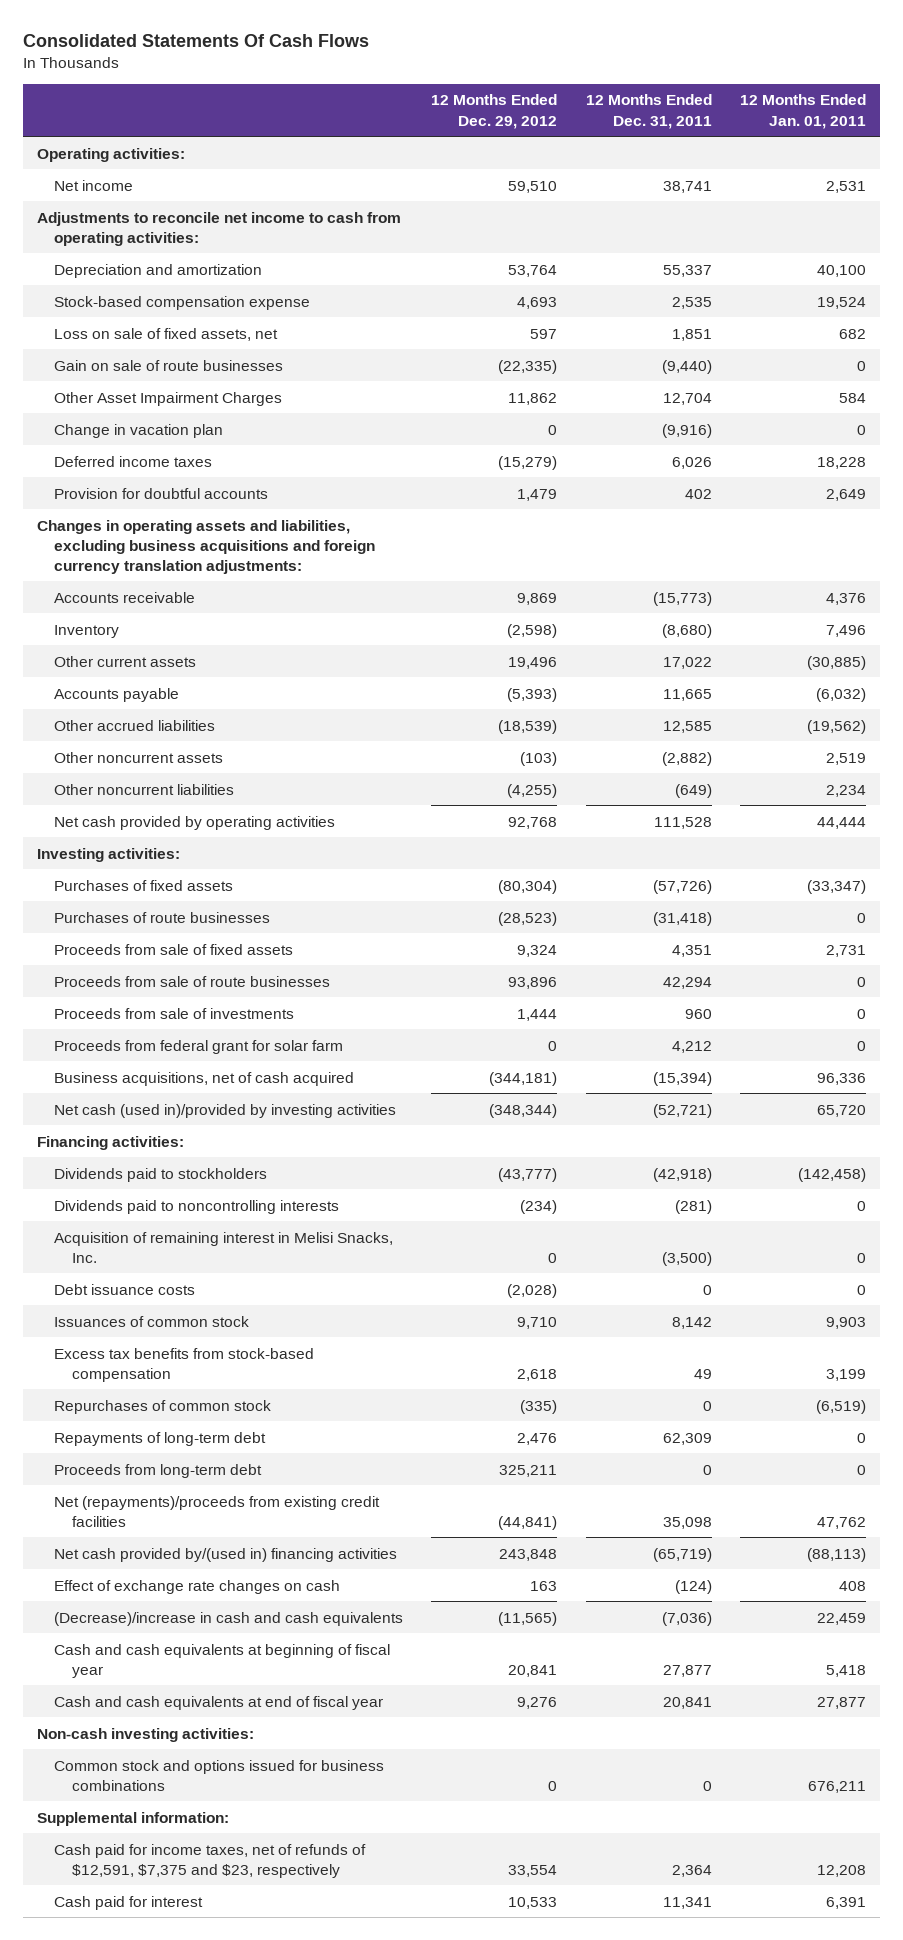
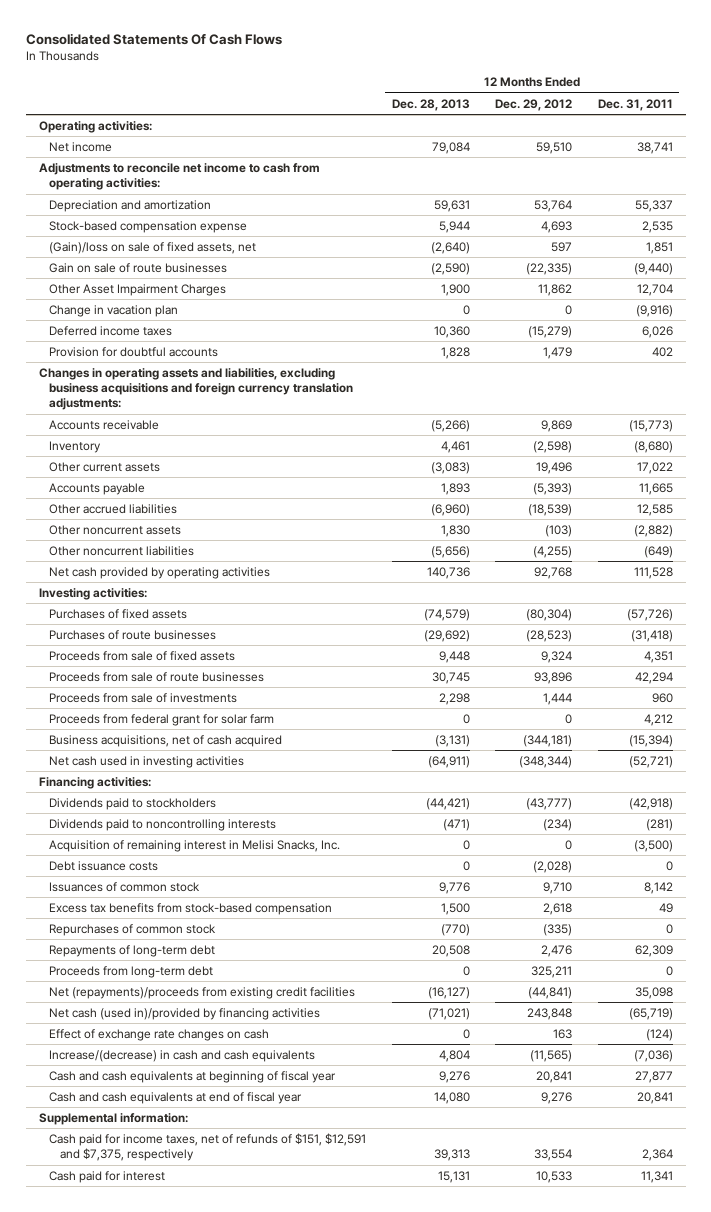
- | 12 Months Ended Dec. 29, 2012 | 12 Months Ended Dec. 31, 2011 | 12 Months Ended Jan. 01, 2011
+ | 12 Months Ended Dec. 28, 2013 | 12 Months Ended Dec. 29, 2012 | 12 Months Ended Dec. 31, 2011
- Loss on sale of fixed assets, net | 597 | 1,851 | 682
+ (Gain)/loss on sale of fixed assets, net | (2,640) | 597 | 1,851
- Net cash (used in)/provided by investing activities | (348,344) | (52,721) | 65,720
+ Net cash used in investing activities | (64,911) | (348,344) | (52,721)
- Net cash provided by/(used in) financing activities | 243,848 | (65,719) | (88,113)
+ Net cash (used in)/provided by financing activities | (71,021) | 243,848 | (65,719)
- (Decrease)/increase in cash and cash equivalents | (11,565) | (7,036) | 22,459
+ Increase/(decrease) in cash and cash equivalents | 4,804 | (11,565) | (7,036)
- Non-cash investing activities:
- Common stock and options issued for business combinations | 0 | 0 | 676,211
- Cash paid for income taxes, net of refunds of $12,591, $7,375 and $23, respectively | 33,554 | 2,364 | 12,208
+ Cash paid for income taxes, net of refunds of $151, $12,591 and $7,375, respectively | 39,313 | 33,554 | 2,364

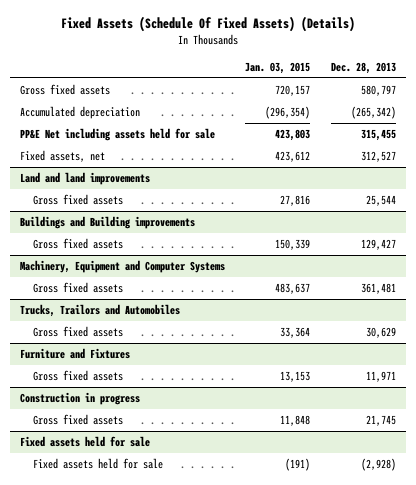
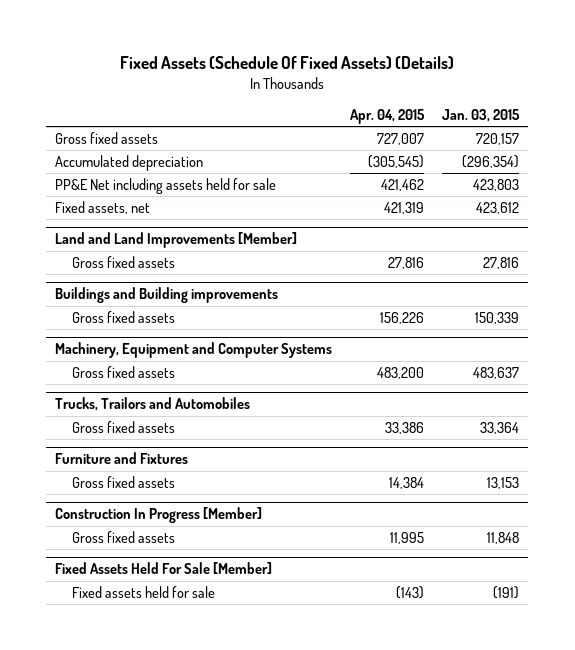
- | Jan. 03, 2015 | Dec. 28, 2013
+ | Apr. 04, 2015 | Jan. 03, 2015
- Land and land improvements
+ Land and Land Improvements [Member]
- Construction in progress
+ Construction In Progress [Member]
- Fixed assets held for sale
+ Fixed Assets Held For Sale [Member]

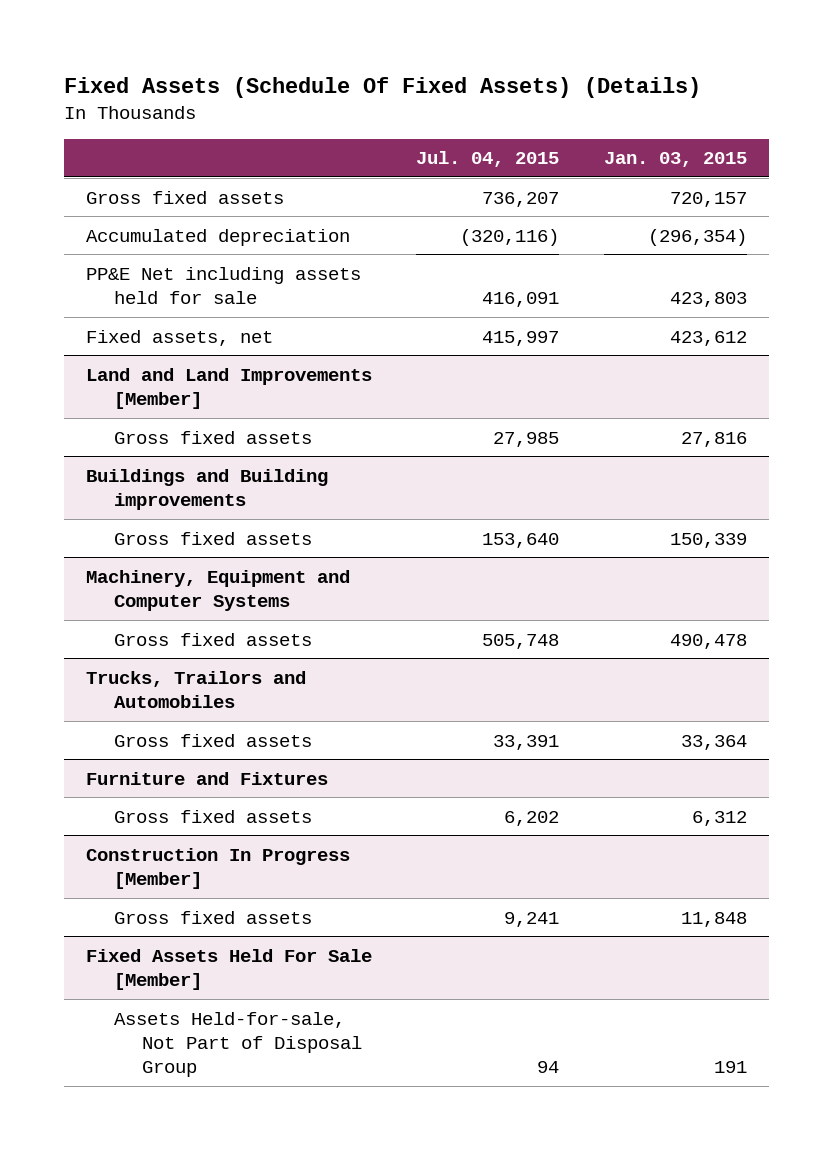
- | Apr. 04, 2015 | Jan. 03, 2015
+ | Jul. 04, 2015 | Jan. 03, 2015
@ Machinery, Equipment and Computer Systems
- Gross fixed assets | 483,200 | 483,637
+ Gross fixed assets | 505,748 | 490,478
@ Furniture and Fixtures
- Gross fixed assets | 14,384 | 13,153
+ Gross fixed assets | 6,202 | 6,312
@ Fixed Assets Held For Sale [Member]
- Fixed assets held for sale | (143) | (191)
+ Assets Held-for-sale, Not Part of Disposal Group | 94 | 191

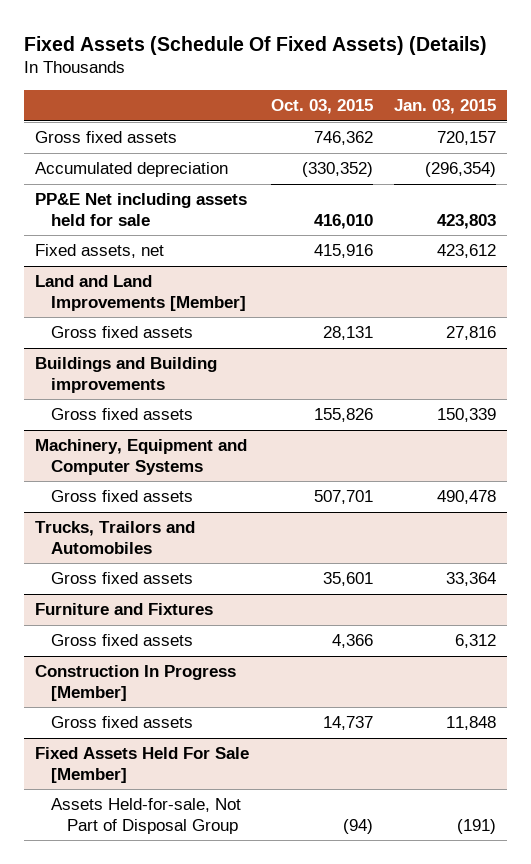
- | Jul. 04, 2015 | Jan. 03, 2015
+ | Oct. 03, 2015 | Jan. 03, 2015
@ Fixed Assets Held For Sale [Member]
- Assets Held-for-sale, Not Part of Disposal Group | 94 | 191
+ Assets Held-for-sale, Not Part of Disposal Group | (94) | (191)

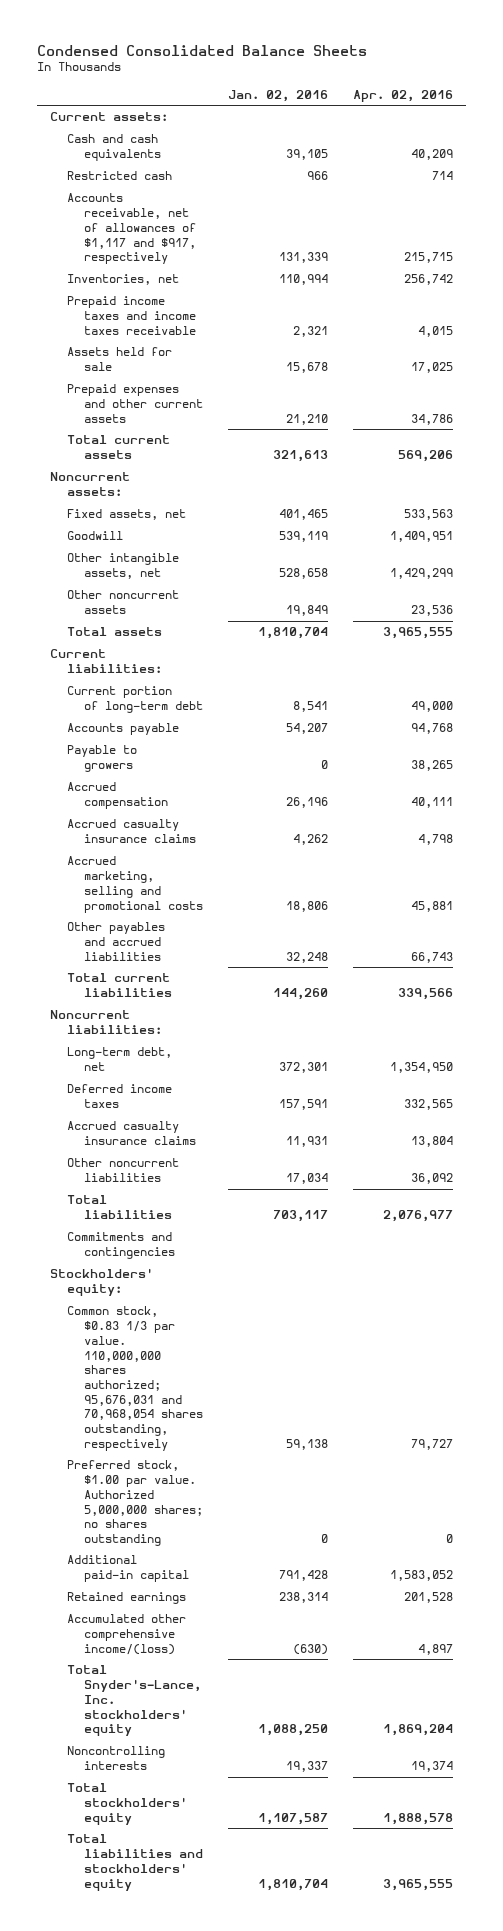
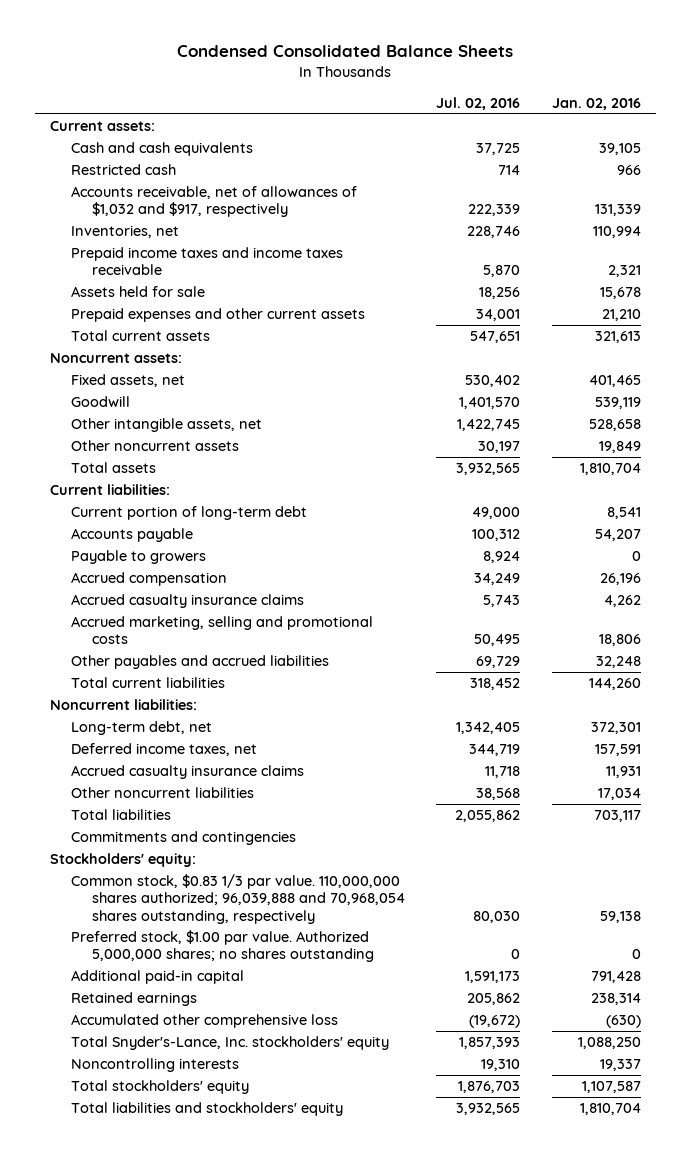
- | Jan. 02, 2016 | Apr. 02, 2016
+ | Jul. 02, 2016 | Jan. 02, 2016
- Accounts receivable, net of allowances of $1,117 and $917, respectively | 131,339 | 215,715
+ Accounts receivable, net of allowances of $1,032 and $917, respectively | 222,339 | 131,339
- Deferred income taxes | 157,591 | 332,565
+ Deferred income taxes, net | 344,719 | 157,591
- Common stock, $0.83 1/3 par value. 110,000,000 shares authorized; 95,676,031 and 70,968,054 shares outstanding, respectively | 59,138 | 79,727
+ Common stock, $0.83 1/3 par value. 110,000,000 shares authorized; 96,039,888 and 70,968,054 shares outstanding, respectively | 80,030 | 59,138
- Accumulated other comprehensive income/(loss) | (630) | 4,897
+ Accumulated other comprehensive loss | (19,672) | (630)

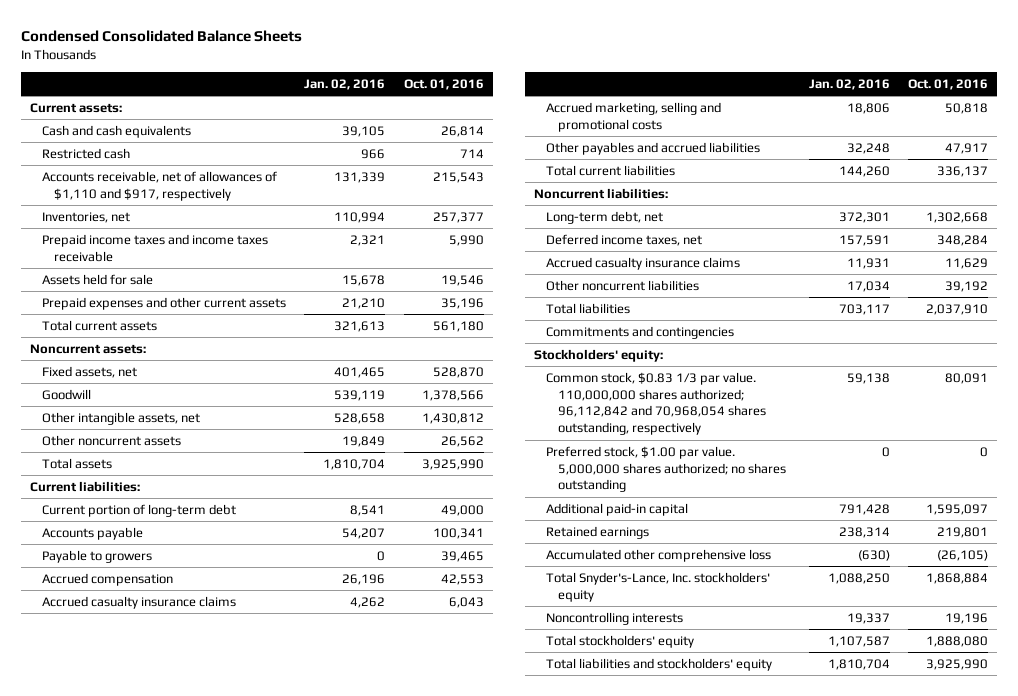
- | Jul. 02, 2016 | Jan. 02, 2016
+ | Jan. 02, 2016 | Oct. 01, 2016
- Accounts receivable, net of allowances of $1,032 and $917, respectively | 222,339 | 131,339
+ Accounts receivable, net of allowances of $1,110 and $917, respectively | 131,339 | 215,543
- Common stock, $0.83 1/3 par value. 110,000,000 shares authorized; 96,039,888 and 70,968,054 shares outstanding, respectively | 80,030 | 59,138
- Preferred stock, $1.00 par value. Authorized 5,000,000 shares; no shares outstanding | 0 | 0
+ Common stock, $0.83 1/3 par value. 110,000,000 shares authorized; 96,112,842 and 70,968,054 shares outstanding, respectively | 59,138 | 80,091
+ Preferred stock, $1.00 par value. 5,000,000 shares authorized; no shares outstanding | 0 | 0

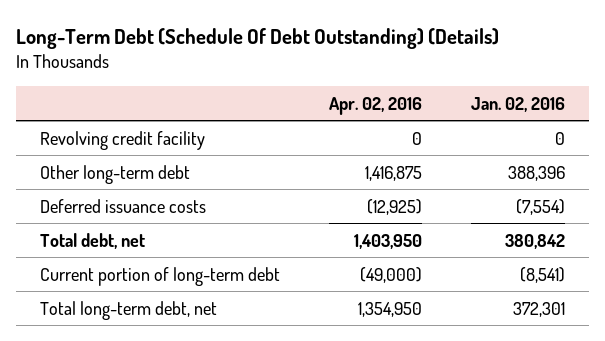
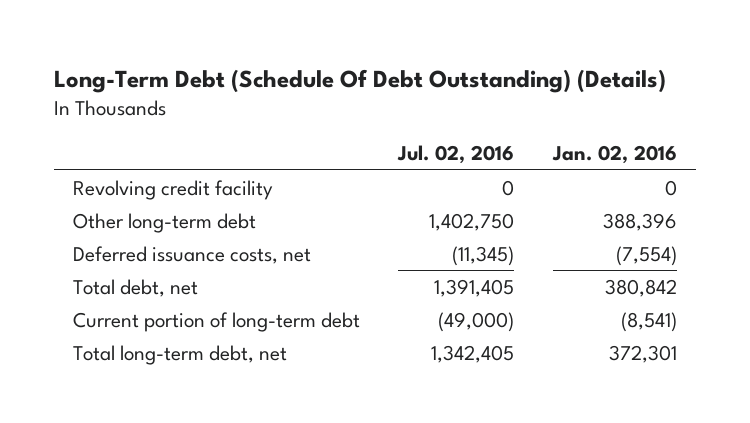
- | Apr. 02, 2016 | Jan. 02, 2016
+ | Jul. 02, 2016 | Jan. 02, 2016
- Deferred issuance costs | (12,925) | (7,554)
+ Deferred issuance costs, net | (11,345) | (7,554)

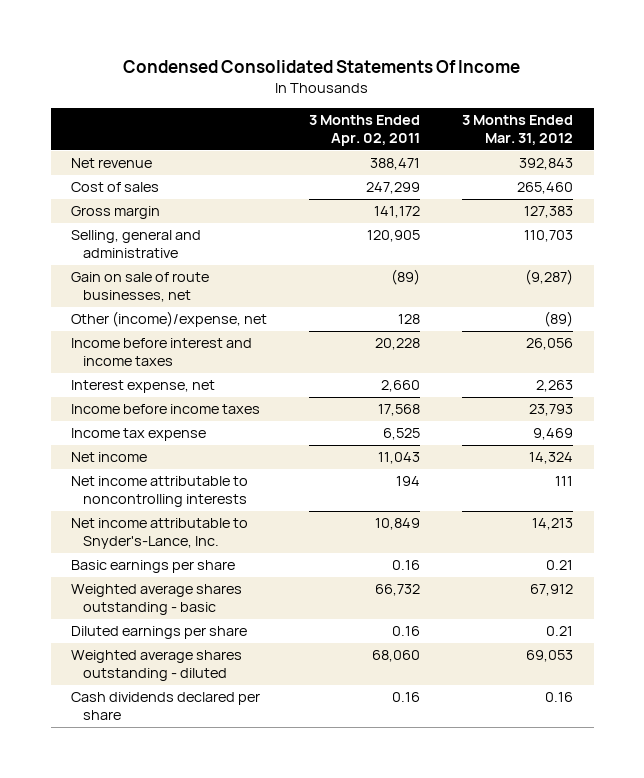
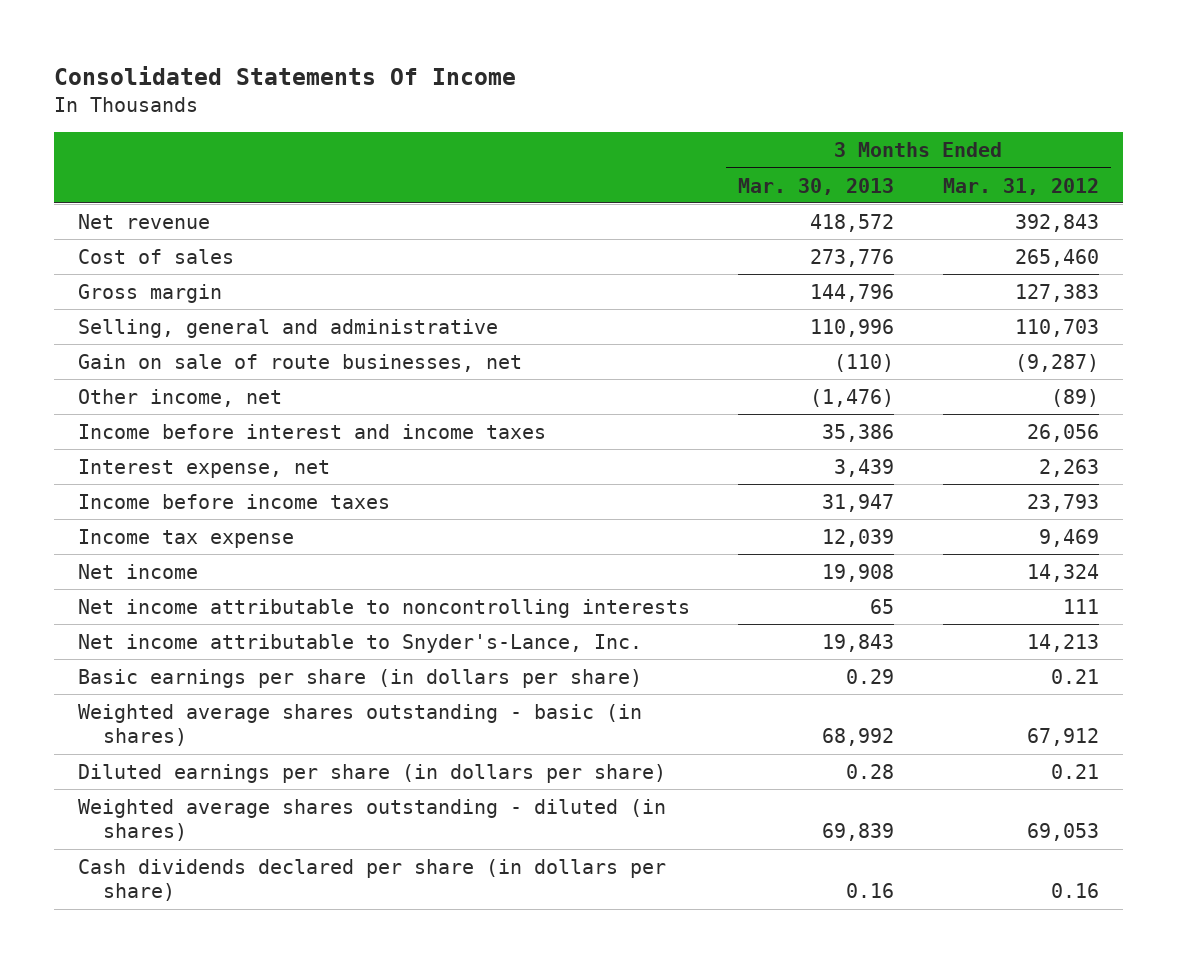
- Condensed Consolidated Statements Of Income
+ Consolidated Statements Of Income
- | 3 Months Ended Apr. 02, 2011 | 3 Months Ended Mar. 31, 2012
+ | 3 Months Ended Mar. 30, 2013 | 3 Months Ended Mar. 31, 2012
- Other (income)/expense, net | 128 | (89)
+ Other income, net | (1,476) | (89)
- Basic earnings per share | 0.16 | 0.21
- Weighted average shares outstanding - basic | 66,732 | 67,912
- Diluted earnings per share | 0.16 | 0.21
- Weighted average shares outstanding - diluted | 68,060 | 69,053
- Cash dividends declared per share | 0.16 | 0.16
+ Basic earnings per share (in dollars per share) | 0.29 | 0.21
+ Weighted average shares outstanding - basic (in shares) | 68,992 | 67,912
+ Diluted earnings per share (in dollars per share) | 0.28 | 0.21
+ Weighted average shares outstanding - diluted (in shares) | 69,839 | 69,053
+ Cash dividends declared per share (in dollars per share) | 0.16 | 0.16

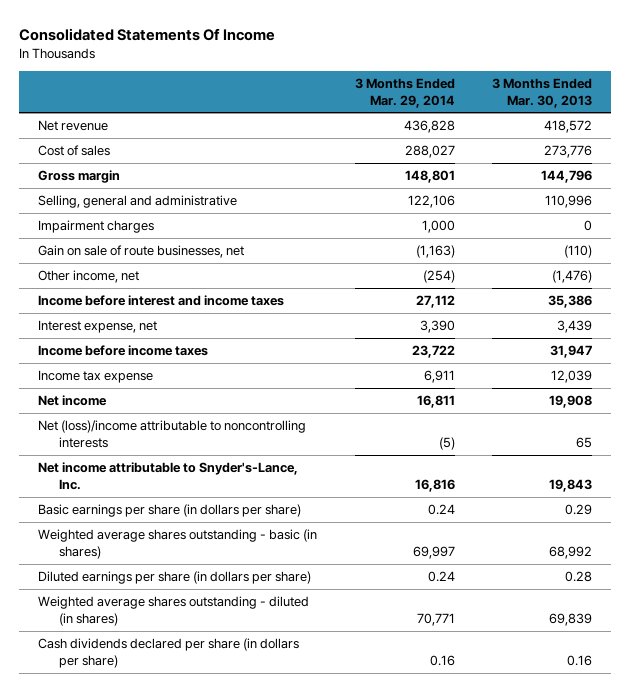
- | 3 Months Ended Mar. 30, 2013 | 3 Months Ended Mar. 31, 2012
+ | 3 Months Ended Mar. 29, 2014 | 3 Months Ended Mar. 30, 2013
+ Impairment charges | 1,000 | 0
- Net income attributable to noncontrolling interests | 65 | 111
+ Net (loss)/income attributable to noncontrolling interests | (5) | 65

